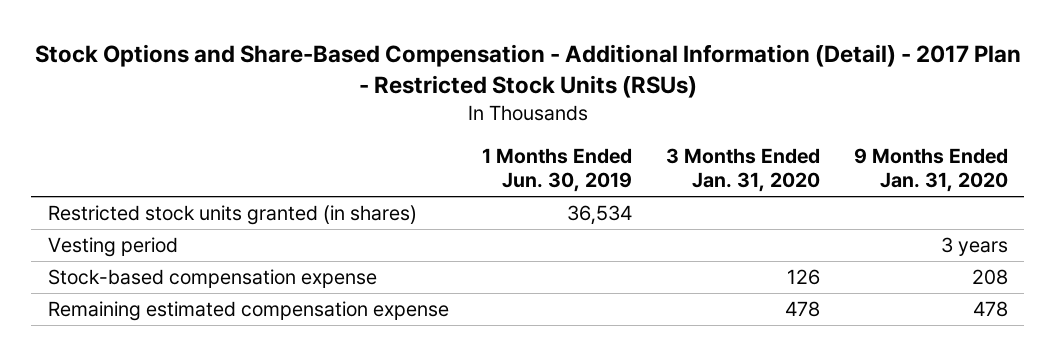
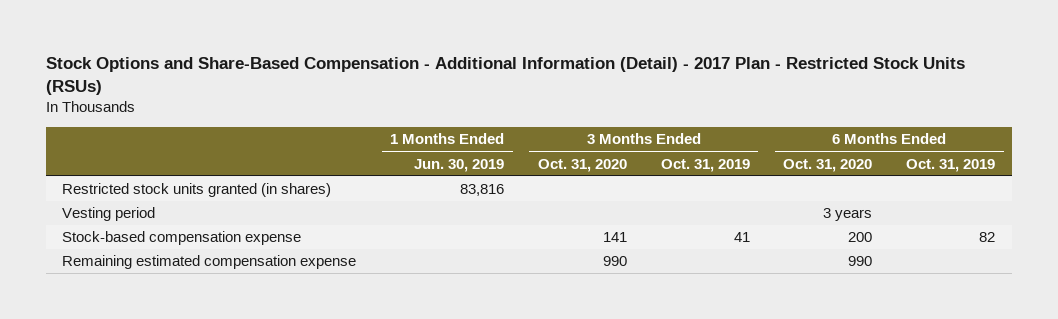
- | 1 Months Ended Jun. 30, 2019 | 3 Months Ended Jan. 31, 2020 | 9 Months Ended Jan. 31, 2020
+ | 1 Months Ended Jun. 30, 2019 | 3 Months Ended Oct. 31, 2020 | 3 Months Ended Oct. 31, 2019 | 6 Months Ended Oct. 31, 2020 | 6 Months Ended Oct. 31, 2019
- Restricted stock units granted (in shares) | 36,534 | |
+ Restricted stock units granted (in shares) | 83,816 | | | |

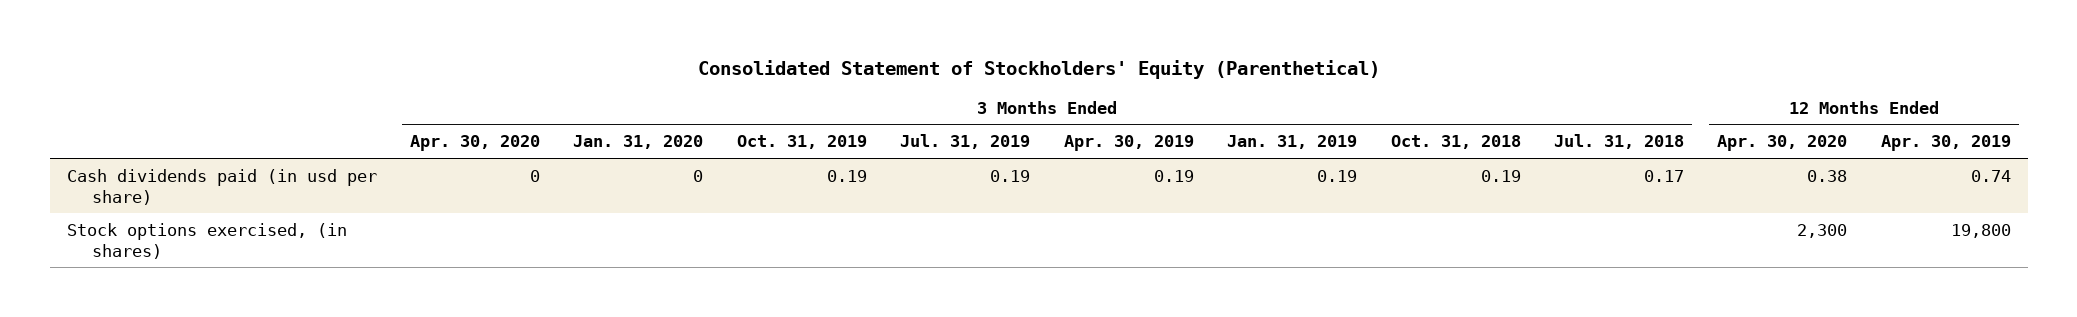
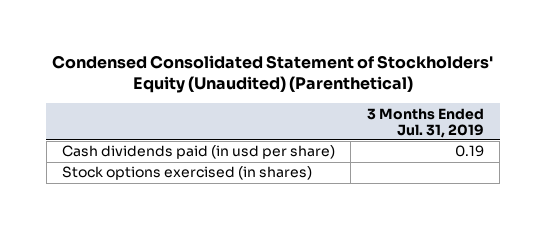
- Consolidated Statement of Stockholders' Equity (Parenthetical)
+ Condensed Consolidated Statement of Stockholders' Equity (Unaudited) (Parenthetical)
- | 3 Months Ended Apr. 30, 2020 | 3 Months Ended Jan. 31, 2020 | 3 Months Ended Oct. 31, 2019 | 3 Months Ended Jul. 31, 2019 | 3 Months Ended Apr. 30, 2019 | 3 Months Ended Jan. 31, 2019 | 3 Months Ended Oct. 31, 2018 | 3 Months Ended Jul. 31, 2018 | 12 Months Ended Apr. 30, 2020 | 12 Months Ended Apr. 30, 2019
+ | 3 Months Ended Jul. 31, 2019
- Stock options exercised, (in shares) | | | | | | | | | 2,300 | 19,800
+ Stock options exercised (in shares)

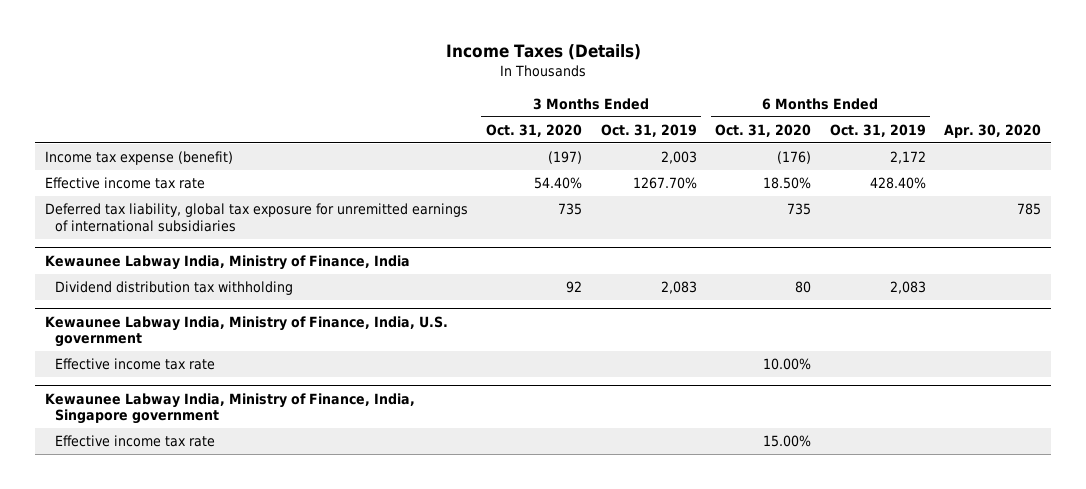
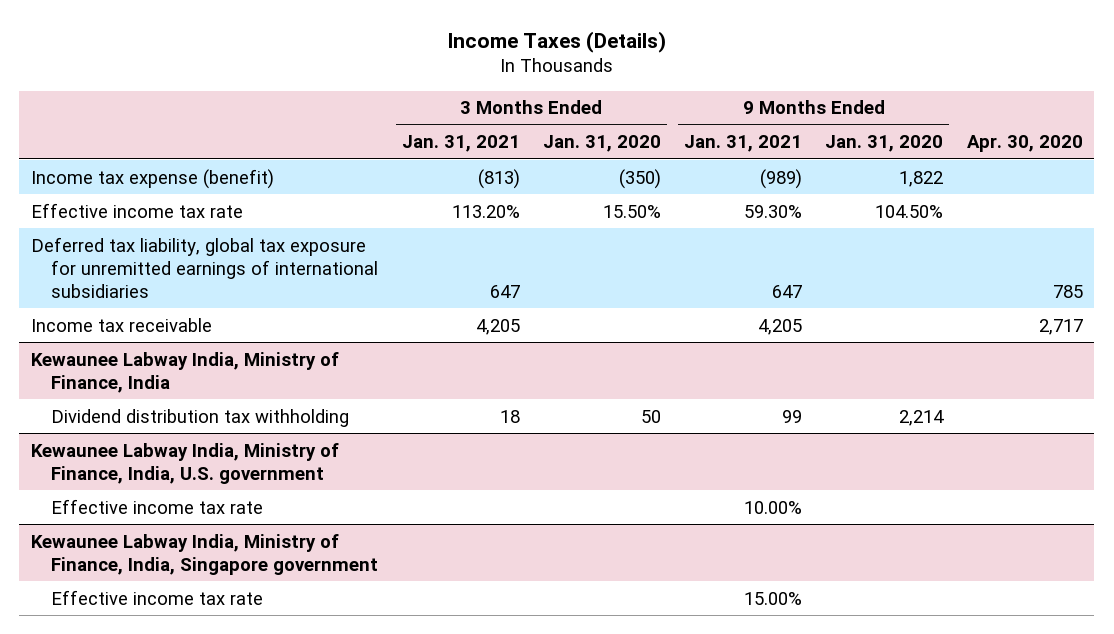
- | 3 Months Ended Oct. 31, 2020 | 3 Months Ended Oct. 31, 2019 | 6 Months Ended Oct. 31, 2020 | 6 Months Ended Oct. 31, 2019 | Apr. 30, 2020
+ | 3 Months Ended Jan. 31, 2021 | 3 Months Ended Jan. 31, 2020 | 9 Months Ended Jan. 31, 2021 | 9 Months Ended Jan. 31, 2020 | Apr. 30, 2020
+ Income tax receivable | 4,205 | | 4,205 | | 2,717

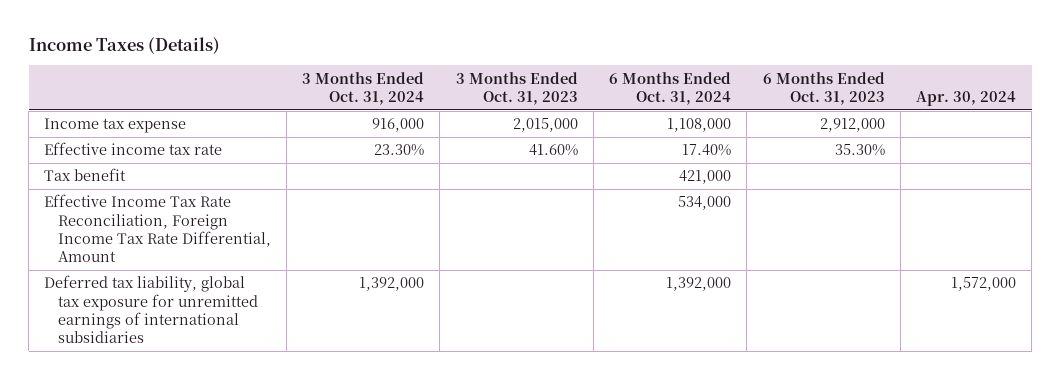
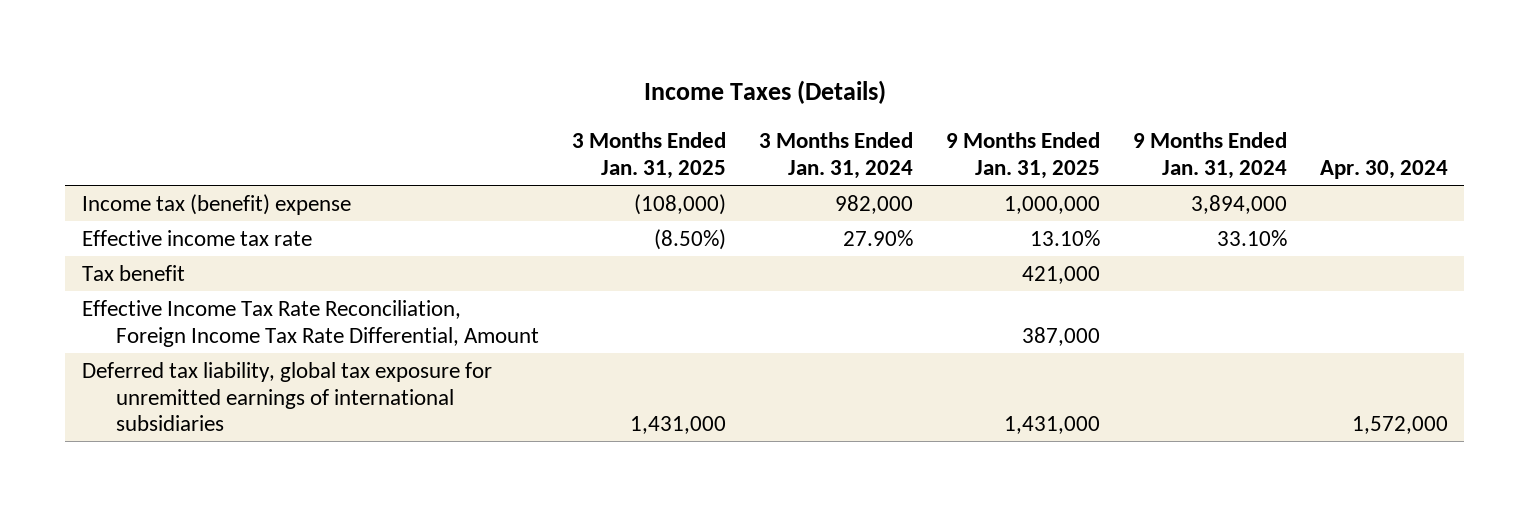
- | 3 Months Ended Oct. 31, 2024 | 3 Months Ended Oct. 31, 2023 | 6 Months Ended Oct. 31, 2024 | 6 Months Ended Oct. 31, 2023 | Apr. 30, 2024
+ | 3 Months Ended Jan. 31, 2025 | 3 Months Ended Jan. 31, 2024 | 9 Months Ended Jan. 31, 2025 | 9 Months Ended Jan. 31, 2024 | Apr. 30, 2024
- Income tax expense | 916,000 | 2,015,000 | 1,108,000 | 2,912,000 |
+ Income tax (benefit) expense | (108,000) | 982,000 | 1,000,000 | 3,894,000 |

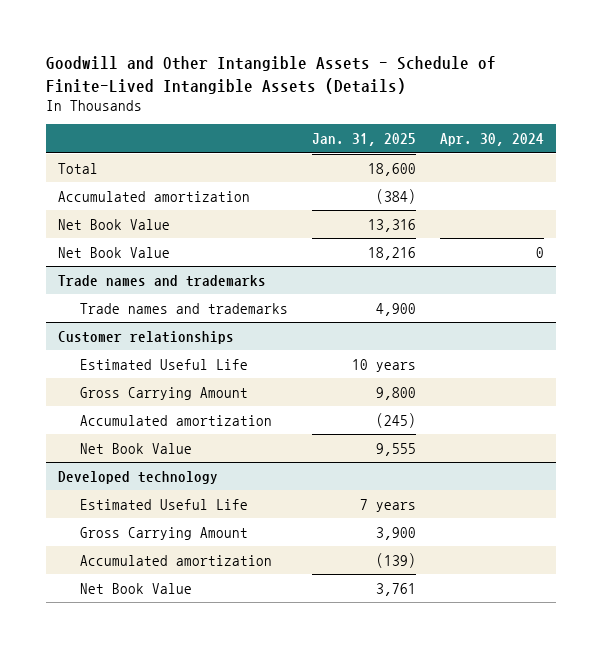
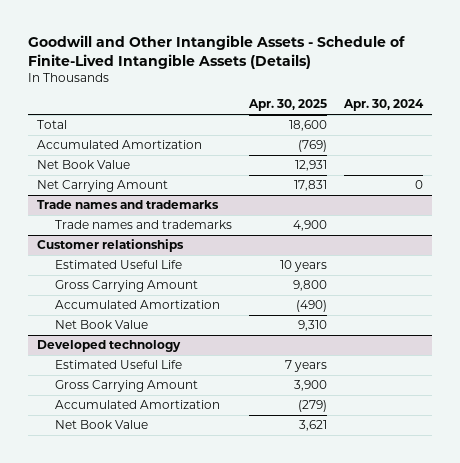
- | Jan. 31, 2025 | Apr. 30, 2024
+ | Apr. 30, 2025 | Apr. 30, 2024
- Accumulated amortization | (384) |
+ Accumulated Amortization | (769) |
- Net Book Value | 18,216 | 0
+ Net Carrying Amount | 17,831 | 0
@ Customer relationships
- Accumulated amortization | (245) |
+ Accumulated Amortization | (490) |
@ Developed technology
- Accumulated amortization | (139) |
+ Accumulated Amortization | (279) |

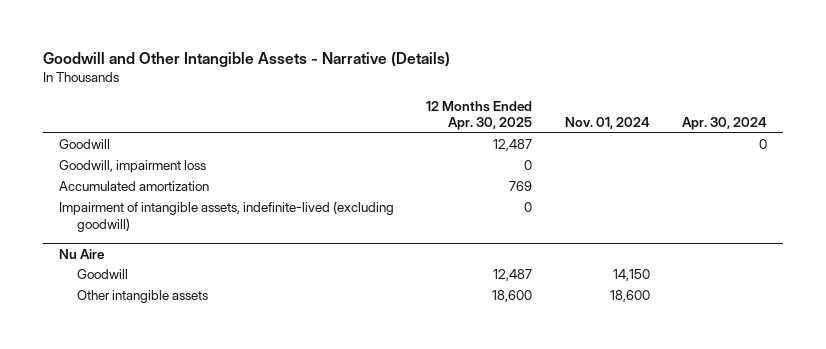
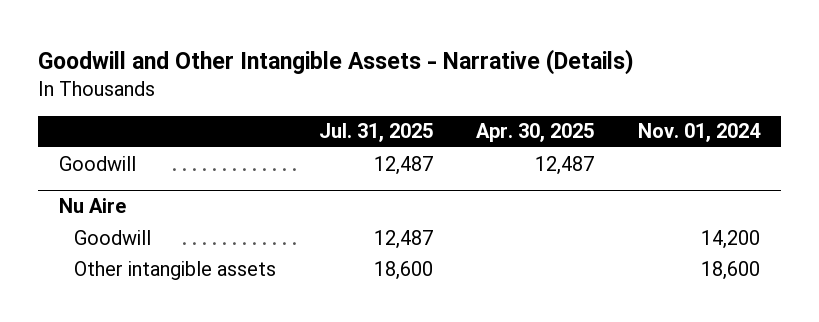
- | 12 Months Ended Apr. 30, 2025 | Nov. 01, 2024 | Apr. 30, 2024
+ | Jul. 31, 2025 | Apr. 30, 2025 | Nov. 01, 2024
- Goodwill, impairment loss | 0 | |
- Accumulated amortization | 769 | |
- Impairment of intangible assets, indefinite-lived (excluding goodwill) | 0 | |
@ Nu Aire
- Goodwill | 12,487 | 14,150 |
+ Goodwill | 12,487 | | 14,200

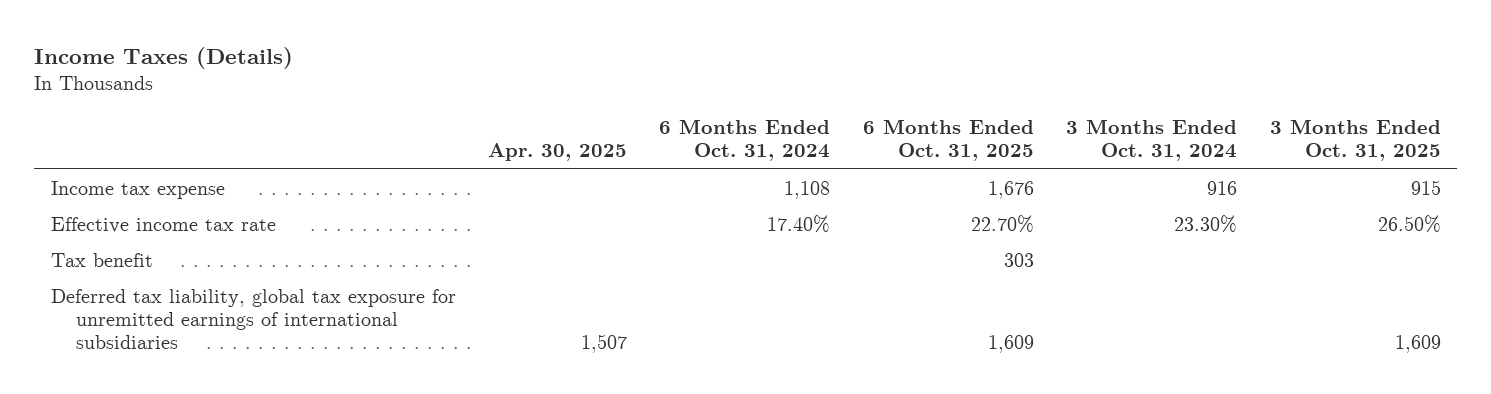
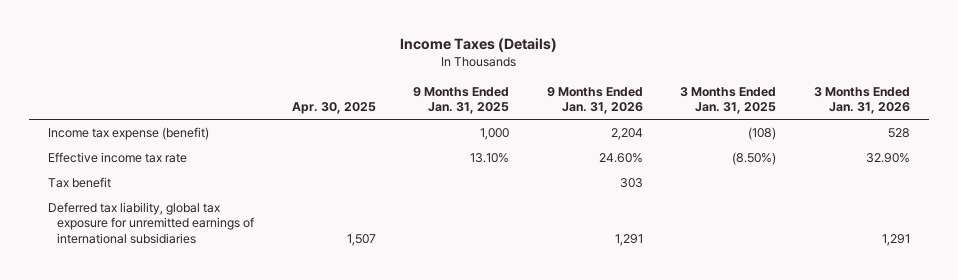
- | Apr. 30, 2025 | 6 Months Ended Oct. 31, 2024 | 6 Months Ended Oct. 31, 2025 | 3 Months Ended Oct. 31, 2024 | 3 Months Ended Oct. 31, 2025
+ | Apr. 30, 2025 | 9 Months Ended Jan. 31, 2025 | 9 Months Ended Jan. 31, 2026 | 3 Months Ended Jan. 31, 2025 | 3 Months Ended Jan. 31, 2026
- Income tax expense | | 1,108 | 1,676 | 916 | 915
+ Income tax expense (benefit) | | 1,000 | 2,204 | (108) | 528

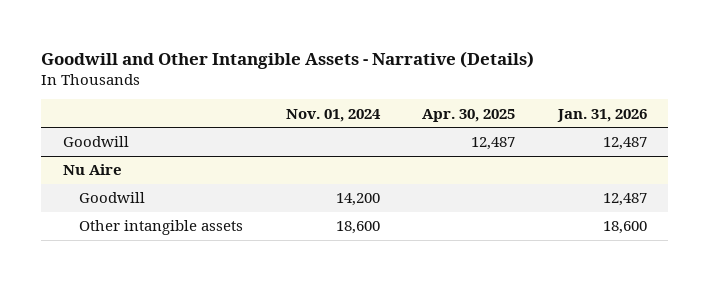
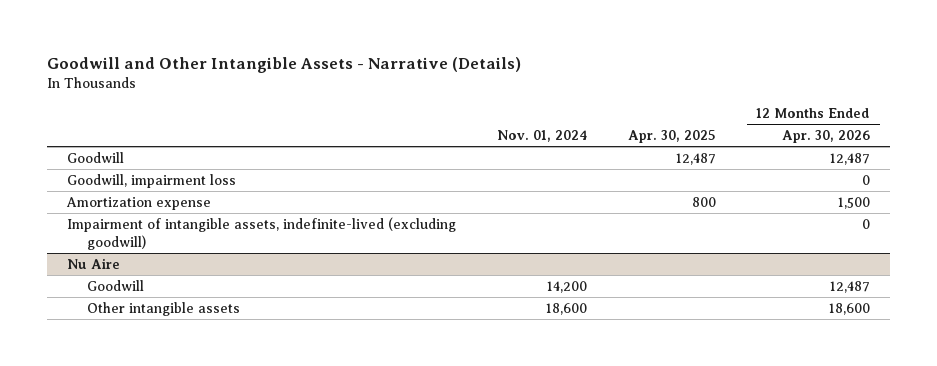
- | Nov. 01, 2024 | Apr. 30, 2025 | Jan. 31, 2026
+ | Nov. 01, 2024 | Apr. 30, 2025 | 12 Months Ended Apr. 30, 2026
+ Goodwill, impairment loss | | | 0
+ Amortization expense | | 800 | 1,500
+ Impairment of intangible assets, indefinite-lived (excluding goodwill) | | | 0

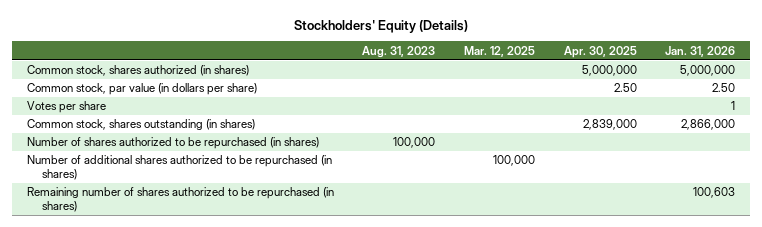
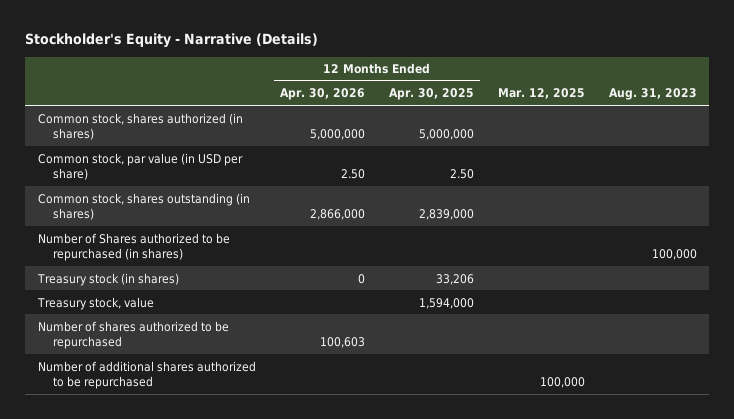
- Stockholders' Equity (Details)
+ Stockholder's Equity - Narrative (Details)
- | Aug. 31, 2023 | Mar. 12, 2025 | Apr. 30, 2025 | Jan. 31, 2026
+ | 12 Months Ended Apr. 30, 2026 | 12 Months Ended Apr. 30, 2025 | Mar. 12, 2025 | Aug. 31, 2023
- Common stock, par value (in dollars per share) | | | 2.50 | 2.50
- Votes per share | | | | 1
+ Common stock, par value (in USD per share) | 2.50 | 2.50 | |
- Number of shares authorized to be repurchased (in shares) | 100,000 | | |
- Number of additional shares authorized to be repurchased (in shares) | | 100,000 | |
- Remaining number of shares authorized to be repurchased (in shares) | | | | 100,603
+ Number of Shares authorized to be repurchased (in shares) | | | | 100,000
+ Treasury stock (in shares) | 0 | 33,206 | |
+ Treasury stock, value | | 1,594,000 | |
+ Number of shares authorized to be repurchased | 100,603 | | |
+ Number of additional shares authorized to be repurchased | | | 100,000 |

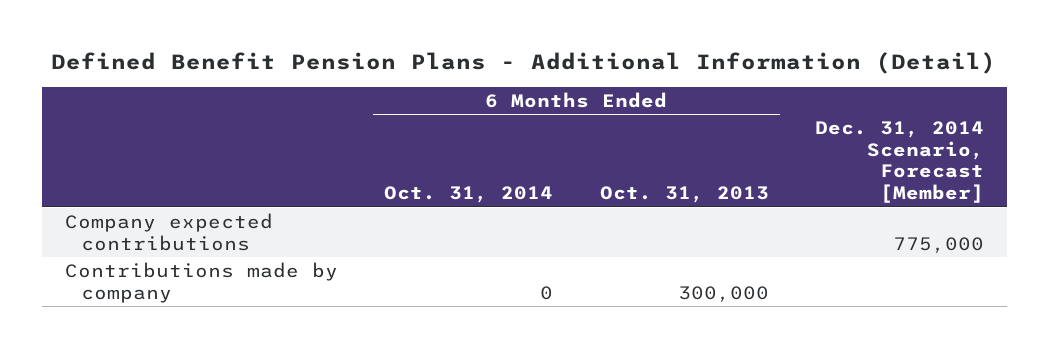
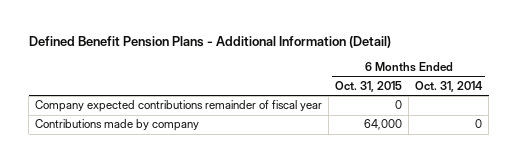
- | 6 Months Ended Oct. 31, 2014 | 6 Months Ended Oct. 31, 2013 | Dec. 31, 2014 Scenario, Forecast [Member]
+ | 6 Months Ended Oct. 31, 2015 | 6 Months Ended Oct. 31, 2014
- Company expected contributions | | | 775,000
+ Company expected contributions remainder of fiscal year | 0 |

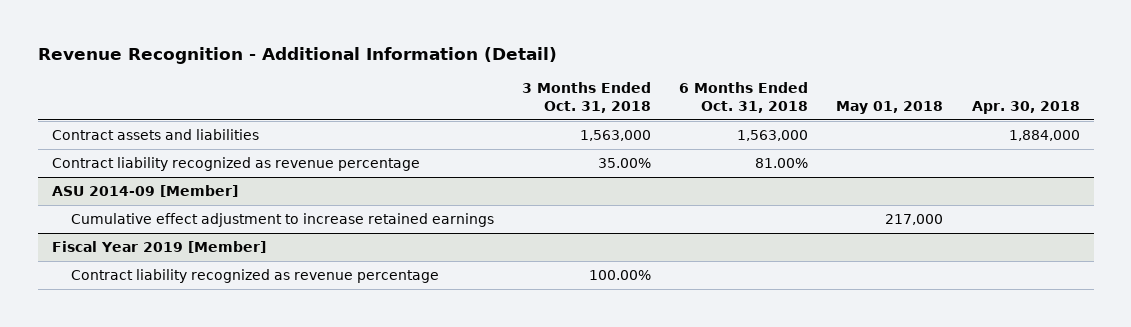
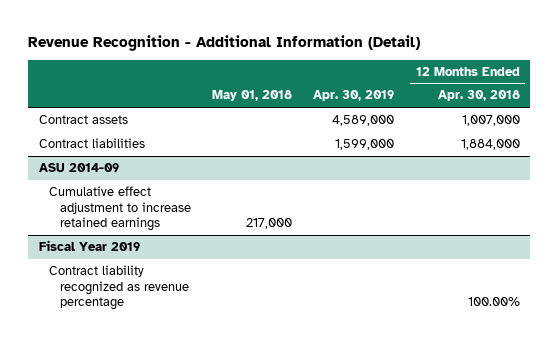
- | 3 Months Ended Oct. 31, 2018 | 6 Months Ended Oct. 31, 2018 | May 01, 2018 | Apr. 30, 2018
+ | May 01, 2018 | Apr. 30, 2019 | 12 Months Ended Apr. 30, 2018
- Contract assets and liabilities | 1,563,000 | 1,563,000 | | 1,884,000
- Contract liability recognized as revenue percentage | 35.00% | 81.00% | |
- ASU 2014-09 [Member]
+ Contract assets | | 4,589,000 | 1,007,000
+ Contract liabilities | | 1,599,000 | 1,884,000
+ ASU 2014-09
- Fiscal Year 2019 [Member]
+ Fiscal Year 2019

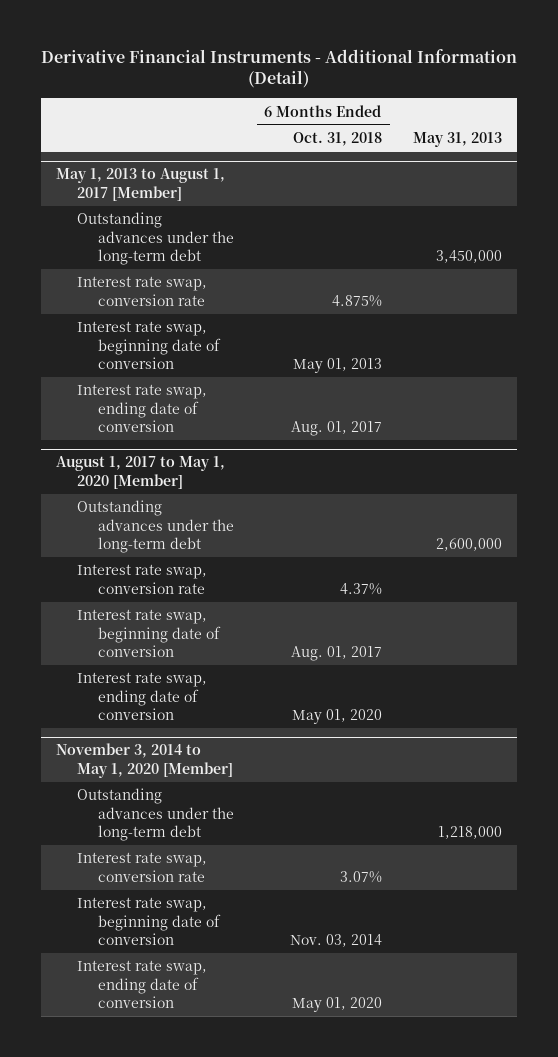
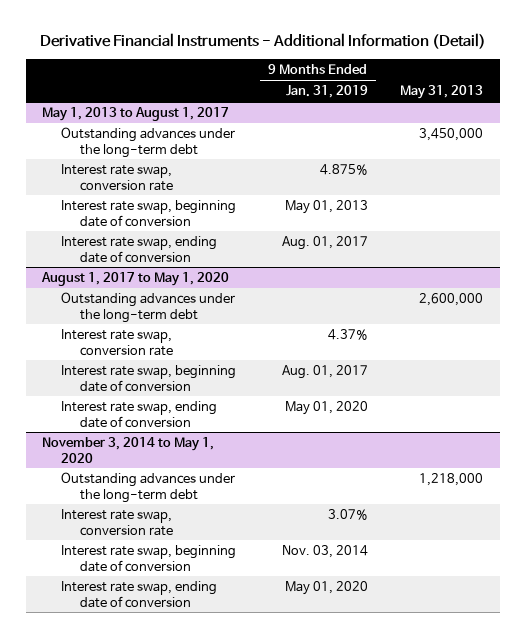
- | 6 Months Ended Oct. 31, 2018 | May 31, 2013
+ | 9 Months Ended Jan. 31, 2019 | May 31, 2013
- May 1, 2013 to August 1, 2017 [Member]
+ May 1, 2013 to August 1, 2017
- August 1, 2017 to May 1, 2020 [Member]
+ August 1, 2017 to May 1, 2020
- November 3, 2014 to May 1, 2020 [Member]
+ November 3, 2014 to May 1, 2020

